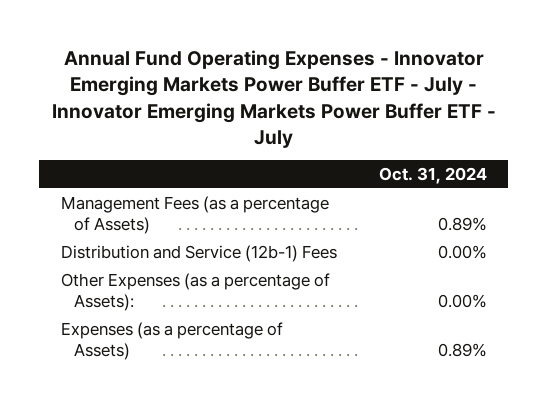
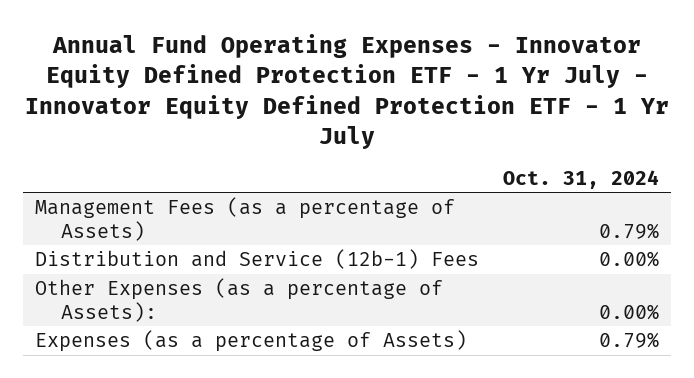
- Annual Fund Operating Expenses - Innovator Emerging Markets Power Buffer ETF - July - Innovator Emerging Markets Power Buffer ETF - July
+ Annual Fund Operating Expenses - Innovator Equity Defined Protection ETF - 1 Yr July - Innovator Equity Defined Protection ETF - 1 Yr July
- Management Fees (as a percentage of Assets) | 0.89%
+ Management Fees (as a percentage of Assets) | 0.79%
- Expenses (as a percentage of Assets) | 0.89%
+ Expenses (as a percentage of Assets) | 0.79%

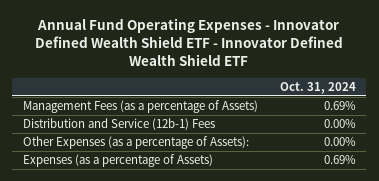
- Annual Fund Operating Expenses - Innovator Equity Defined Protection ETF - 1 Yr July - Innovator Equity Defined Protection ETF - 1 Yr July
+ Annual Fund Operating Expenses - Innovator Defined Wealth Shield ETF - Innovator Defined Wealth Shield ETF
- Management Fees (as a percentage of Assets) | 0.79%
+ Management Fees (as a percentage of Assets) | 0.69%
- Expenses (as a percentage of Assets) | 0.79%
+ Expenses (as a percentage of Assets) | 0.69%

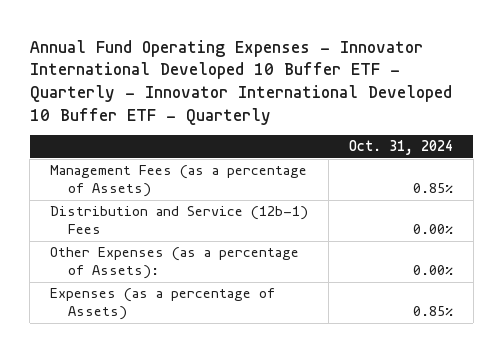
- Annual Fund Operating Expenses - Innovator Defined Wealth Shield ETF - Innovator Defined Wealth Shield ETF
+ Annual Fund Operating Expenses - Innovator International Developed 10 Buffer ETF - Quarterly - Innovator International Developed 10 Buffer ETF - Quarterly
- Management Fees (as a percentage of Assets) | 0.69%
+ Management Fees (as a percentage of Assets) | 0.85%
- Expenses (as a percentage of Assets) | 0.69%
+ Expenses (as a percentage of Assets) | 0.85%

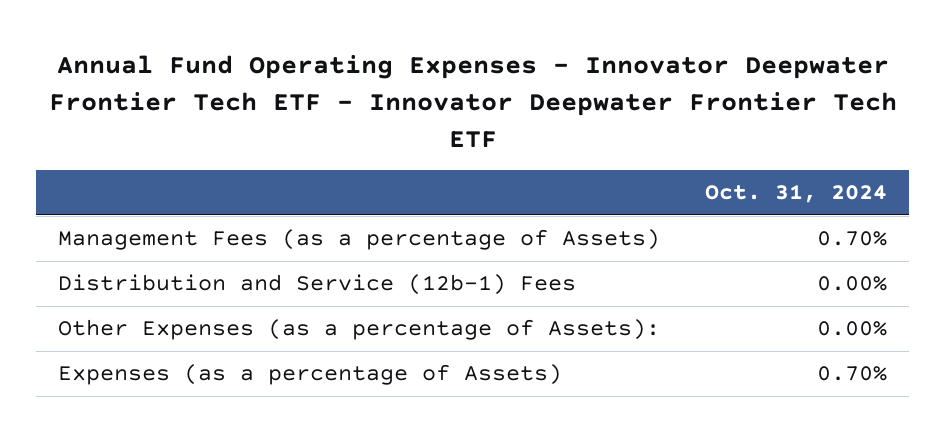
- Annual Fund Operating Expenses - Innovator International Developed 10 Buffer ETF - Quarterly - Innovator International Developed 10 Buffer ETF - Quarterly
+ Annual Fund Operating Expenses - Innovator Deepwater Frontier Tech ETF - Innovator Deepwater Frontier Tech ETF
- Management Fees (as a percentage of Assets) | 0.85%
+ Management Fees (as a percentage of Assets) | 0.70%
- Expenses (as a percentage of Assets) | 0.85%
+ Expenses (as a percentage of Assets) | 0.70%

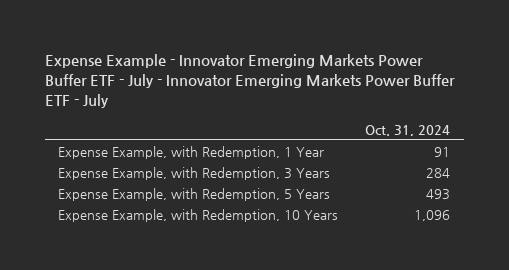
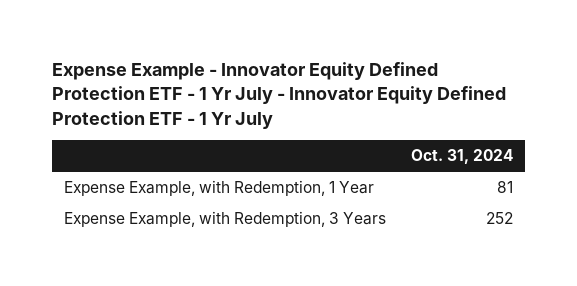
- Expense Example - Innovator Emerging Markets Power Buffer ETF - July - Innovator Emerging Markets Power Buffer ETF - July
+ Expense Example - Innovator Equity Defined Protection ETF - 1 Yr July - Innovator Equity Defined Protection ETF - 1 Yr July
- Expense Example, with Redemption, 1 Year | 91
- Expense Example, with Redemption, 3 Years | 284
- Expense Example, with Redemption, 5 Years | 493
- Expense Example, with Redemption, 10 Years | 1,096
+ Expense Example, with Redemption, 1 Year | 81
+ Expense Example, with Redemption, 3 Years | 252

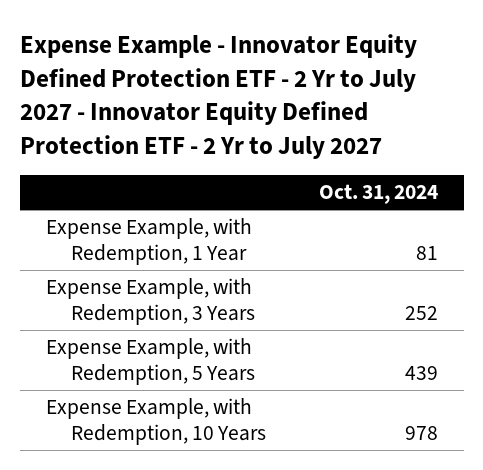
- Expense Example - Innovator Equity Defined Protection ETF - 1 Yr July - Innovator Equity Defined Protection ETF - 1 Yr July
+ Expense Example - Innovator Equity Defined Protection ETF - 2 Yr to July 2027 - Innovator Equity Defined Protection ETF - 2 Yr to July 2027
+ Expense Example, with Redemption, 5 Years | 439
+ Expense Example, with Redemption, 10 Years | 978

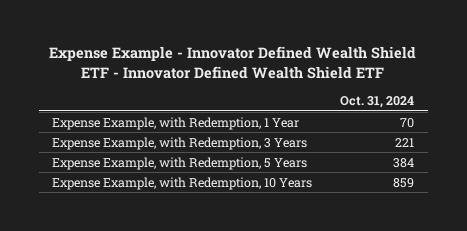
- Expense Example - Innovator Equity Defined Protection ETF - 2 Yr to July 2027 - Innovator Equity Defined Protection ETF - 2 Yr to July 2027
+ Expense Example - Innovator Defined Wealth Shield ETF - Innovator Defined Wealth Shield ETF
- Expense Example, with Redemption, 1 Year | 81
- Expense Example, with Redemption, 3 Years | 252
- Expense Example, with Redemption, 5 Years | 439
- Expense Example, with Redemption, 10 Years | 978
+ Expense Example, with Redemption, 1 Year | 70
+ Expense Example, with Redemption, 3 Years | 221
+ Expense Example, with Redemption, 5 Years | 384
+ Expense Example, with Redemption, 10 Years | 859

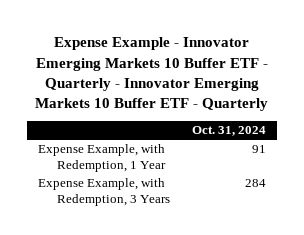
- Expense Example - Innovator Defined Wealth Shield ETF - Innovator Defined Wealth Shield ETF
+ Expense Example - Innovator Emerging Markets 10 Buffer ETF - Quarterly - Innovator Emerging Markets 10 Buffer ETF - Quarterly
- Expense Example, with Redemption, 1 Year | 70
- Expense Example, with Redemption, 3 Years | 221
- Expense Example, with Redemption, 5 Years | 384
- Expense Example, with Redemption, 10 Years | 859
+ Expense Example, with Redemption, 1 Year | 91
+ Expense Example, with Redemption, 3 Years | 284

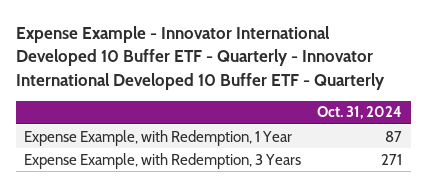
- Expense Example - Innovator Emerging Markets 10 Buffer ETF - Quarterly - Innovator Emerging Markets 10 Buffer ETF - Quarterly
+ Expense Example - Innovator International Developed 10 Buffer ETF - Quarterly - Innovator International Developed 10 Buffer ETF - Quarterly
- Expense Example, with Redemption, 1 Year | 91
- Expense Example, with Redemption, 3 Years | 284
+ Expense Example, with Redemption, 1 Year | 87
+ Expense Example, with Redemption, 3 Years | 271

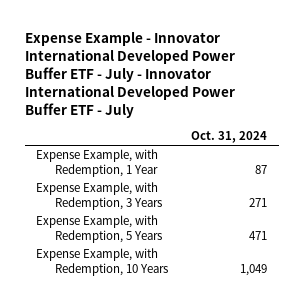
- Expense Example - Innovator International Developed 10 Buffer ETF - Quarterly - Innovator International Developed 10 Buffer ETF - Quarterly
+ Expense Example - Innovator International Developed Power Buffer ETF - July - Innovator International Developed Power Buffer ETF - July
+ Expense Example, with Redemption, 5 Years | 471
+ Expense Example, with Redemption, 10 Years | 1,049

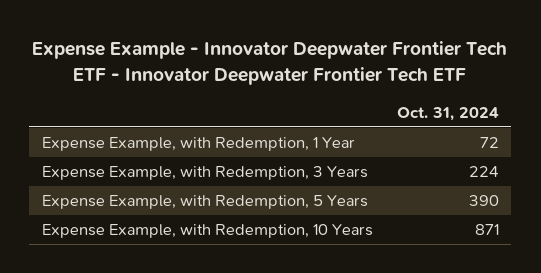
- Expense Example - Innovator International Developed Power Buffer ETF - July - Innovator International Developed Power Buffer ETF - July
+ Expense Example - Innovator Deepwater Frontier Tech ETF - Innovator Deepwater Frontier Tech ETF
- Expense Example, with Redemption, 1 Year | 87
- Expense Example, with Redemption, 3 Years | 271
- Expense Example, with Redemption, 5 Years | 471
- Expense Example, with Redemption, 10 Years | 1,049
+ Expense Example, with Redemption, 1 Year | 72
+ Expense Example, with Redemption, 3 Years | 224
+ Expense Example, with Redemption, 5 Years | 390
+ Expense Example, with Redemption, 10 Years | 871

